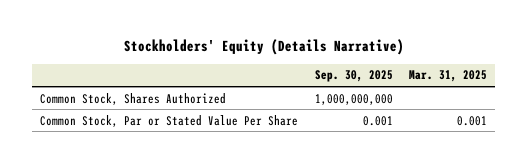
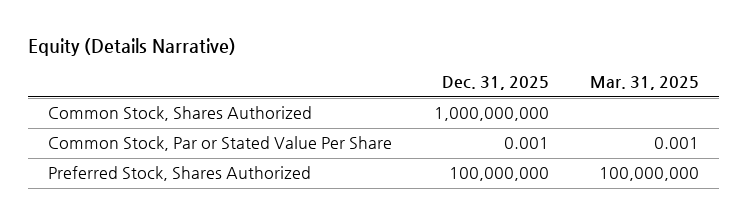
- Stockholders' Equity (Details Narrative)
+ Equity (Details Narrative)
- | Sep. 30, 2025 | Mar. 31, 2025
+ | Dec. 31, 2025 | Mar. 31, 2025
+ Preferred Stock, Shares Authorized | 100,000,000 | 100,000,000

